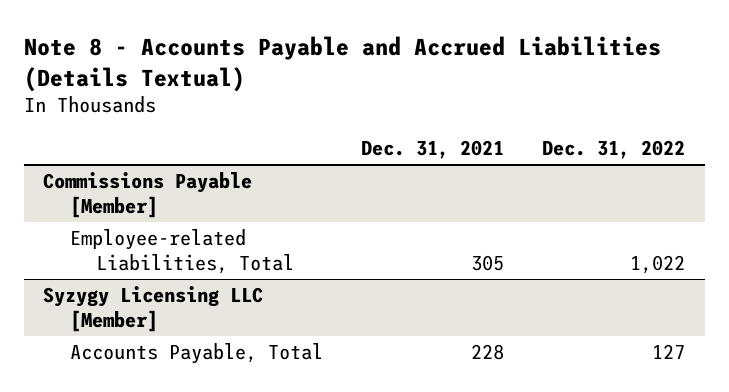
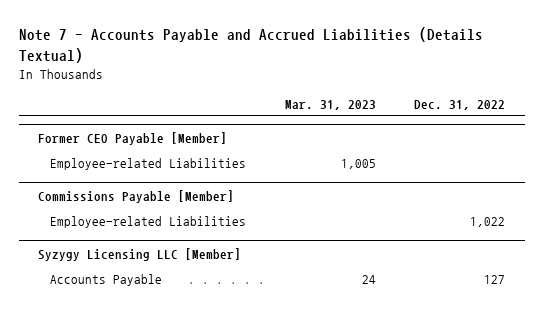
- Note 8 - Accounts Payable and Accrued Liabilities (Details Textual)
+ Note 7 - Accounts Payable and Accrued Liabilities (Details Textual)
- | Dec. 31, 2021 | Dec. 31, 2022
+ | Mar. 31, 2023 | Dec. 31, 2022
+ Former CEO Payable [Member]
+ Employee-related Liabilities | 1,005 |
@ Commissions Payable [Member]
- Employee-related Liabilities, Total | 305 | 1,022
+ Employee-related Liabilities | | 1,022
@ Syzygy Licensing LLC [Member]
- Accounts Payable, Total | 228 | 127
+ Accounts Payable | 24 | 127

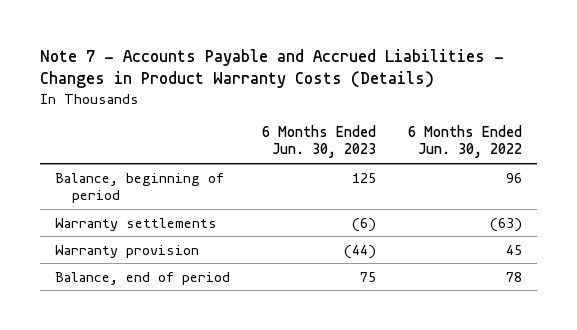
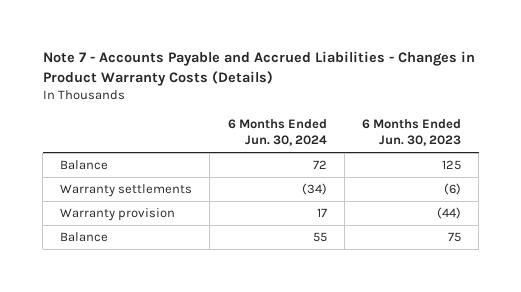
- | 6 Months Ended Jun. 30, 2023 | 6 Months Ended Jun. 30, 2022
+ | 6 Months Ended Jun. 30, 2024 | 6 Months Ended Jun. 30, 2023
- Balance, beginning of period | 125 | 96
+ Balance | 72 | 125
- Balance, end of period | 75 | 78
+ Balance | 55 | 75

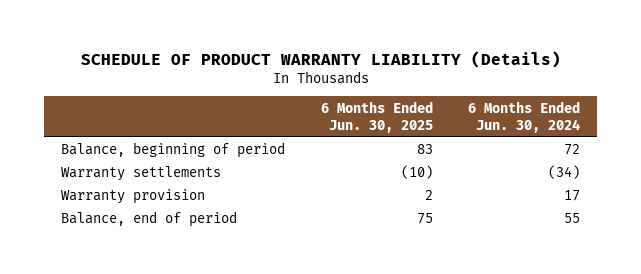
- Note 7 - Accounts Payable and Accrued Liabilities - Changes in Product Warranty Costs (Details)
+ SCHEDULE OF PRODUCT WARRANTY LIABILITY (Details)
- | 6 Months Ended Jun. 30, 2024 | 6 Months Ended Jun. 30, 2023
+ | 6 Months Ended Jun. 30, 2025 | 6 Months Ended Jun. 30, 2024
- Balance | 72 | 125
+ Balance, beginning of period | 83 | 72
- Balance | 55 | 75
+ Balance, end of period | 75 | 55

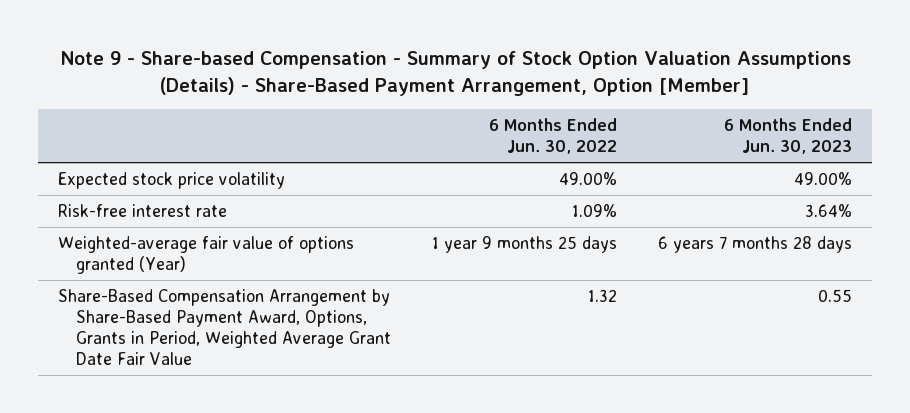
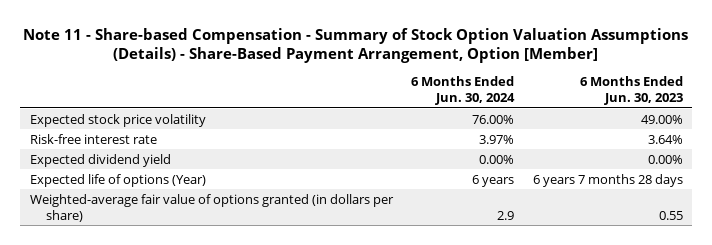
- Note 9 - Share-based Compensation - Summary of Stock Option Valuation Assumptions (Details) - Share-Based Payment Arrangement, Option [Member]
+ Note 11 - Share-based Compensation - Summary of Stock Option Valuation Assumptions (Details) - Share-Based Payment Arrangement, Option [Member]
- | 6 Months Ended Jun. 30, 2022 | 6 Months Ended Jun. 30, 2023
+ | 6 Months Ended Jun. 30, 2024 | 6 Months Ended Jun. 30, 2023
- Weighted-average fair value of options granted (Year) | 1 year 9 months 25 days | 6 years 7 months 28 days
- Share-Based Compensation Arrangement by Share-Based Payment Award, Options, Grants in Period, Weighted Average Grant Date Fair Value | 1.32 | 0.55
+ Expected dividend yield | 0.00% | 0.00%
+ Expected life of options (Year) | 6 years | 6 years 7 months 28 days
+ Weighted-average fair value of options granted (in dollars per share) | 2.9 | 0.55

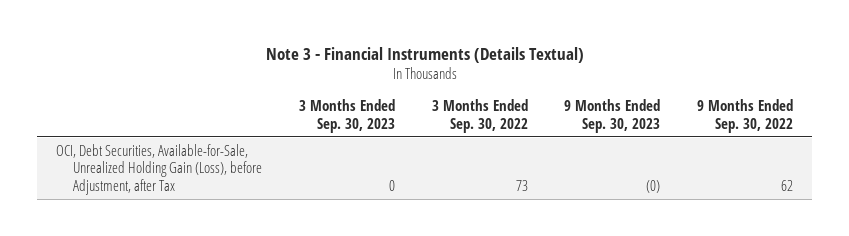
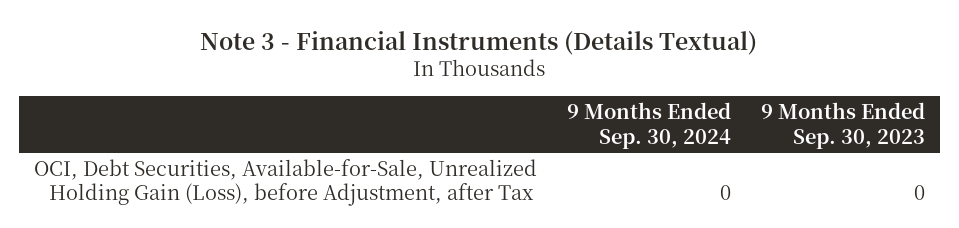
- | 3 Months Ended Sep. 30, 2023 | 3 Months Ended Sep. 30, 2022 | 9 Months Ended Sep. 30, 2023 | 9 Months Ended Sep. 30, 2022
+ | 9 Months Ended Sep. 30, 2024 | 9 Months Ended Sep. 30, 2023
- OCI, Debt Securities, Available-for-Sale, Unrealized Holding Gain (Loss), before Adjustment, after Tax | 0 | 73 | (0) | 62
+ OCI, Debt Securities, Available-for-Sale, Unrealized Holding Gain (Loss), before Adjustment, after Tax | 0 | 0

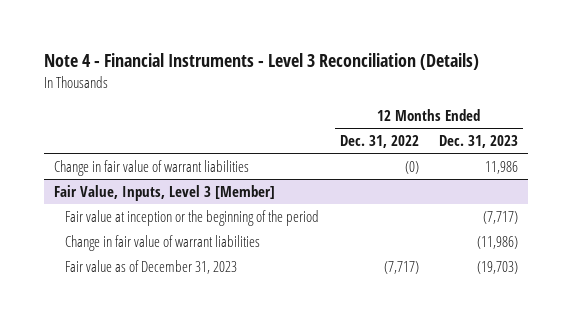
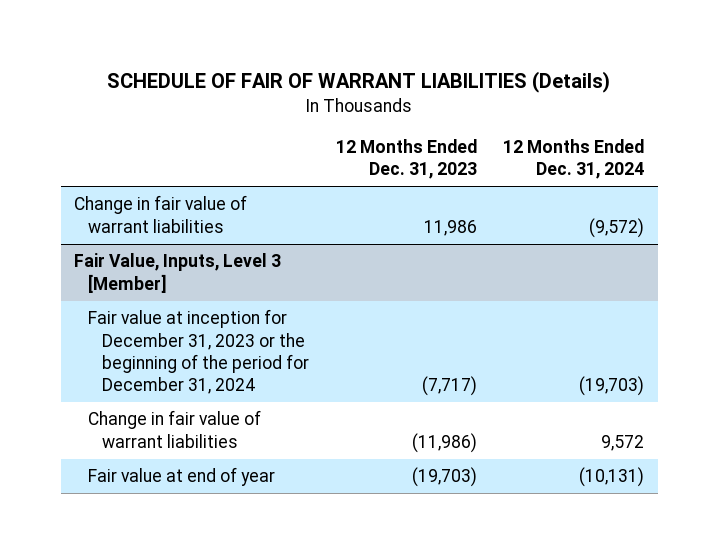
- Note 4 - Financial Instruments - Level 3 Reconciliation (Details)
+ SCHEDULE OF FAIR OF WARRANT LIABILITIES (Details)
- | 12 Months Ended Dec. 31, 2022 | 12 Months Ended Dec. 31, 2023
+ | 12 Months Ended Dec. 31, 2023 | 12 Months Ended Dec. 31, 2024
@ Fair Value, Inputs, Level 3 [Member]
- Fair value at inception or the beginning of the period | | (7,717)
+ Fair value at inception for December 31, 2023 or the beginning of the period for December 31, 2024 | (7,717) | (19,703)
- Fair value as of December 31, 2023 | (7,717) | (19,703)
+ Fair value at end of year | (19,703) | (10,131)

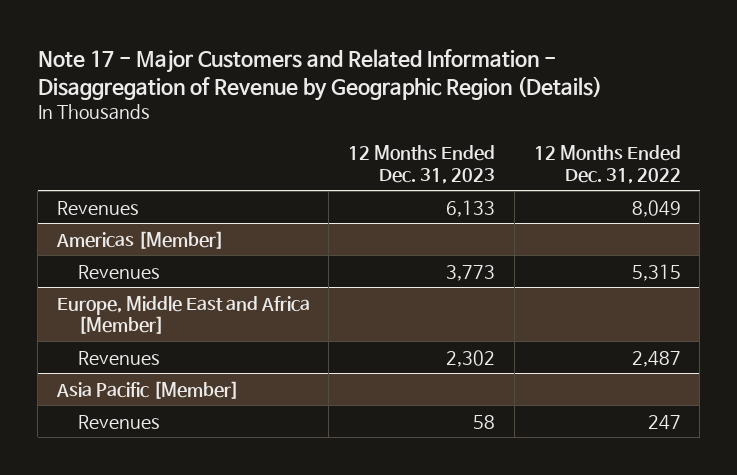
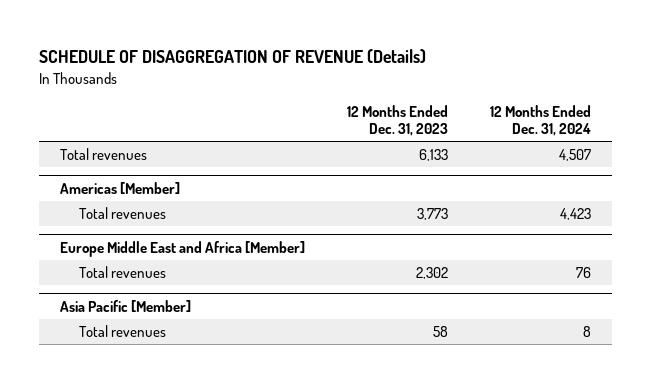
- Note 17 - Major Customers and Related Information - Disaggregation of Revenue by Geographic Region (Details)
+ SCHEDULE OF DISAGGREGATION OF REVENUE (Details)
- | 12 Months Ended Dec. 31, 2023 | 12 Months Ended Dec. 31, 2022
+ | 12 Months Ended Dec. 31, 2023 | 12 Months Ended Dec. 31, 2024
- Revenues | 6,133 | 8,049
+ Total revenues | 6,133 | 4,507
@ Americas [Member]
- Revenues | 3,773 | 5,315
- Europe, Middle East and Africa [Member]
- Revenues | 2,302 | 2,487
@ Americas [Member]
+ Total revenues | 3,773 | 4,423
+ Europe Middle East and Africa [Member]
+ Total revenues | 2,302 | 76
@ Asia Pacific [Member]
- Revenues | 58 | 247
+ Total revenues | 58 | 8

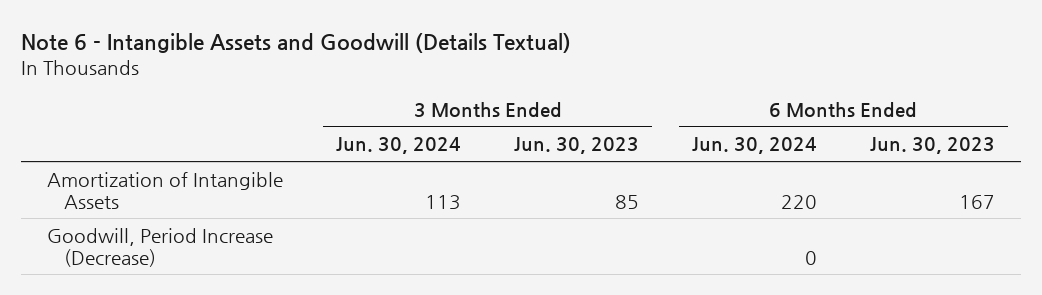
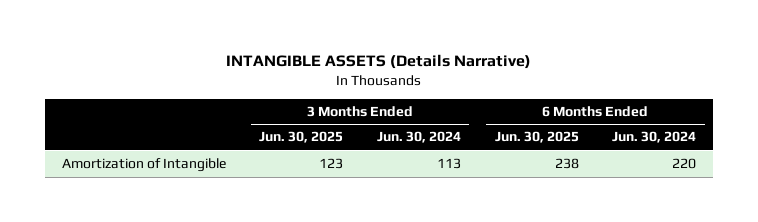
- Note 6 - Intangible Assets and Goodwill (Details Textual)
+ INTANGIBLE ASSETS (Details Narrative)
- | 3 Months Ended Jun. 30, 2024 | 3 Months Ended Jun. 30, 2023 | 6 Months Ended Jun. 30, 2024 | 6 Months Ended Jun. 30, 2023
+ | 3 Months Ended Jun. 30, 2025 | 3 Months Ended Jun. 30, 2024 | 6 Months Ended Jun. 30, 2025 | 6 Months Ended Jun. 30, 2024
- Amortization of Intangible Assets | 113 | 85 | 220 | 167
- Goodwill, Period Increase (Decrease) | | | 0 |
+ Amortization of Intangible | 123 | 113 | 238 | 220

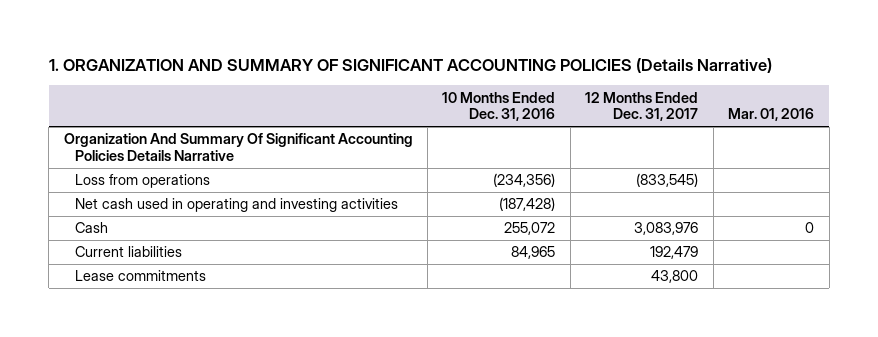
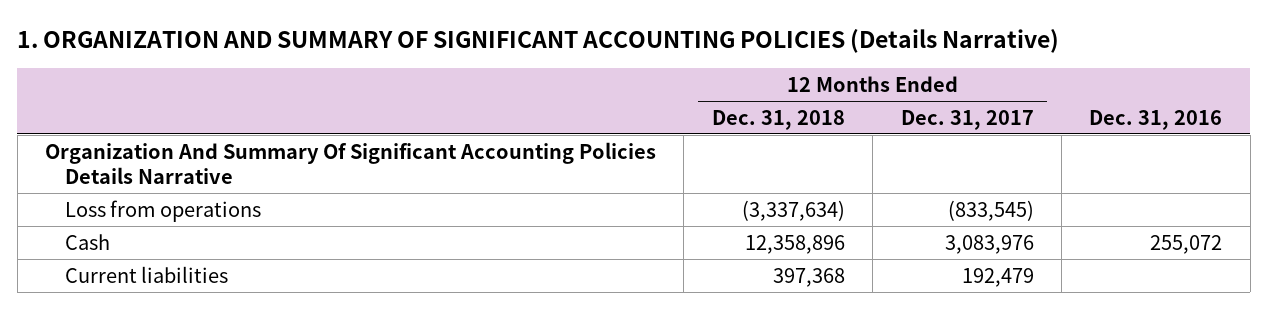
- | 10 Months Ended Dec. 31, 2016 | 12 Months Ended Dec. 31, 2017 | Mar. 01, 2016
+ | 12 Months Ended Dec. 31, 2018 | 12 Months Ended Dec. 31, 2017 | Dec. 31, 2016
- Net cash used in operating and investing activities | (187,428) | |
- Lease commitments | | 43,800 |

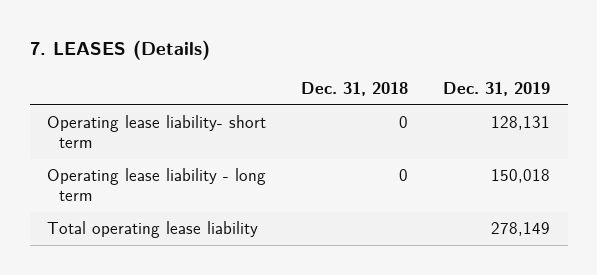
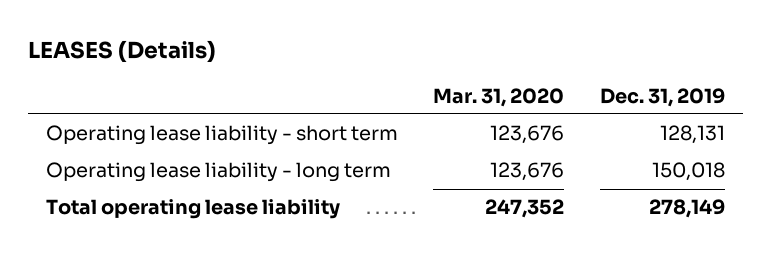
- 7. LEASES (Details)
+ LEASES (Details)
- | Dec. 31, 2018 | Dec. 31, 2019
+ | Mar. 31, 2020 | Dec. 31, 2019
- Operating lease liability- short term | 0 | 128,131
+ Operating lease liability - short term | 123,676 | 128,131

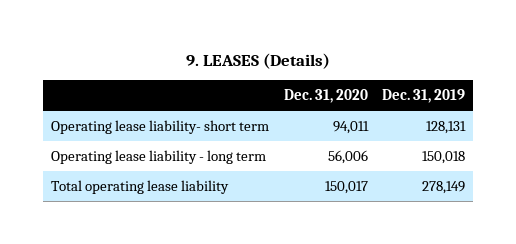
- LEASES (Details)
+ 9. LEASES (Details)
- | Mar. 31, 2020 | Dec. 31, 2019
+ | Dec. 31, 2020 | Dec. 31, 2019
- Operating lease liability - short term | 123,676 | 128,131
+ Operating lease liability- short term | 94,011 | 128,131

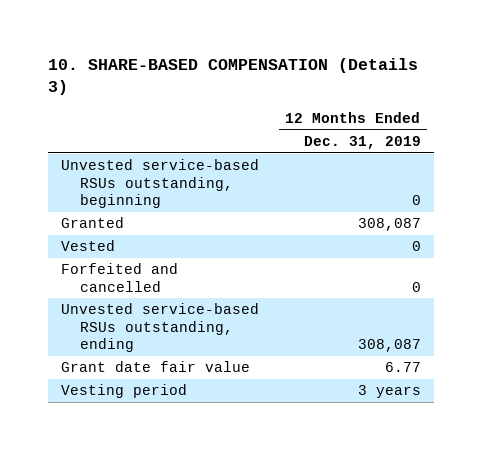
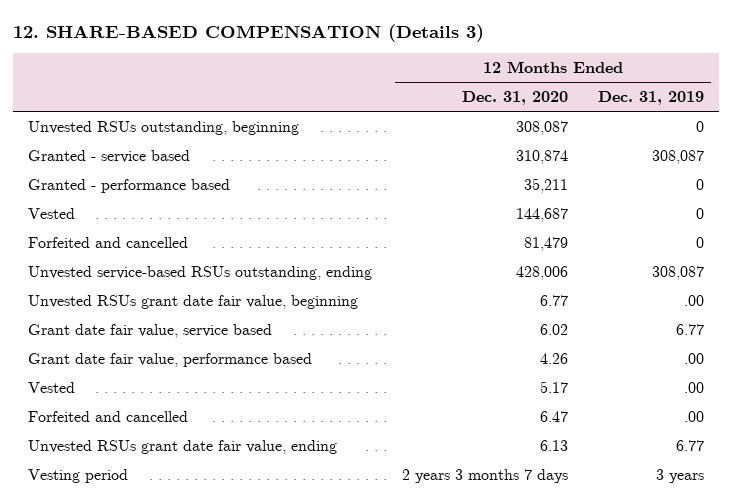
- 10. SHARE-BASED COMPENSATION (Details 3)
+ 12. SHARE-BASED COMPENSATION (Details 3)
- | 12 Months Ended Dec. 31, 2019
+ | 12 Months Ended Dec. 31, 2020 | 12 Months Ended Dec. 31, 2019
- Unvested service-based RSUs outstanding, beginning | 0
- Granted | 308,087
+ Unvested RSUs outstanding, beginning | 308,087 | 0
+ Granted - service based | 310,874 | 308,087
+ Granted - performance based | 35,211 | 0
- Grant date fair value | 6.77
+ Unvested RSUs grant date fair value, beginning | 6.77 | .00
+ Grant date fair value, service based | 6.02 | 6.77
+ Grant date fair value, performance based | 4.26 | .00
+ Vested | 5.17 | .00
+ Forfeited and cancelled | 6.47 | .00
+ Unvested RSUs grant date fair value, ending | 6.13 | 6.77

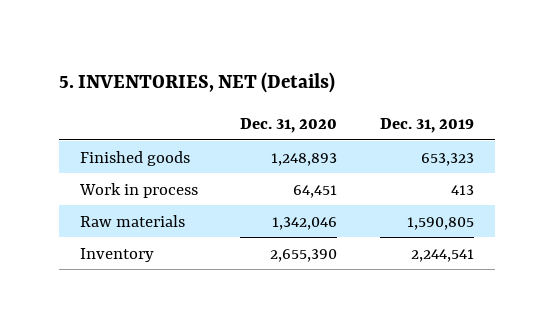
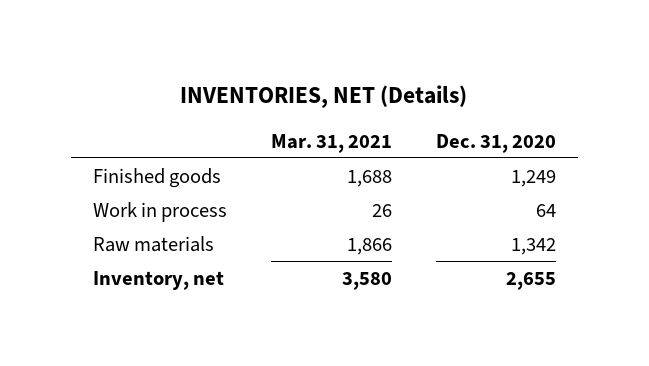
- 5. INVENTORIES, NET (Details)
+ INVENTORIES, NET (Details)
- | Dec. 31, 2020 | Dec. 31, 2019
+ | Mar. 31, 2021 | Dec. 31, 2020
- Finished goods | 1,248,893 | 653,323
- Work in process | 64,451 | 413
- Raw materials | 1,342,046 | 1,590,805
- Inventory | 2,655,390 | 2,244,541
+ Finished goods | 1,688 | 1,249
+ Work in process | 26 | 64
+ Raw materials | 1,866 | 1,342
+ Inventory, net | 3,580 | 2,655

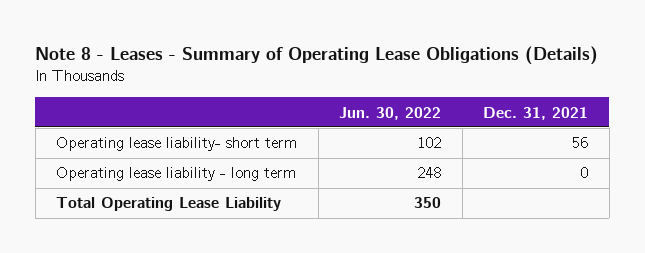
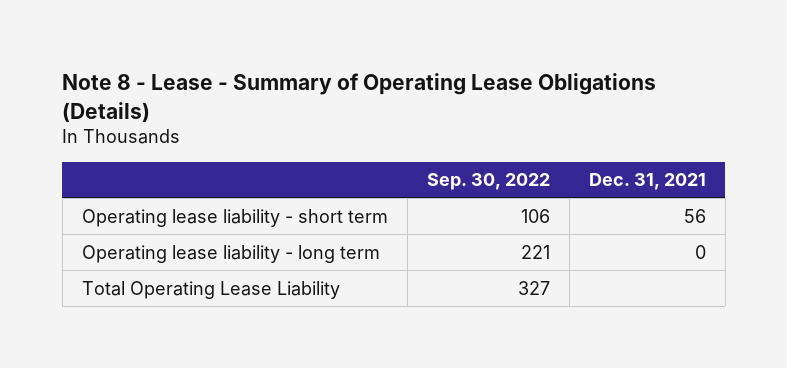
- Note 8 - Leases - Summary of Operating Lease Obligations (Details)
+ Note 8 - Lease - Summary of Operating Lease Obligations (Details)
- | Jun. 30, 2022 | Dec. 31, 2021
+ | Sep. 30, 2022 | Dec. 31, 2021
- Operating lease liability- short term | 102 | 56
+ Operating lease liability - short term | 106 | 56

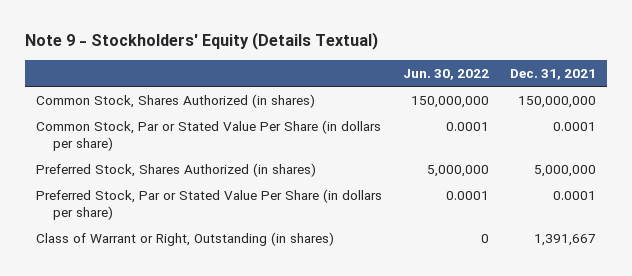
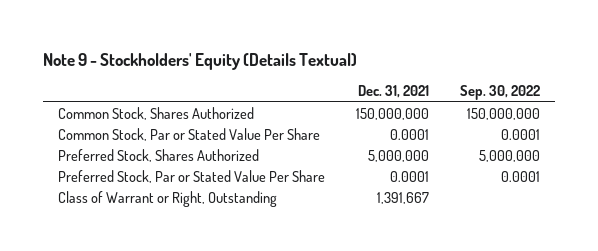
- | Jun. 30, 2022 | Dec. 31, 2021
+ | Dec. 31, 2021 | Sep. 30, 2022
- Common Stock, Shares Authorized (in shares) | 150,000,000 | 150,000,000
- Common Stock, Par or Stated Value Per Share (in dollars per share) | 0.0001 | 0.0001
- Preferred Stock, Shares Authorized (in shares) | 5,000,000 | 5,000,000
- Preferred Stock, Par or Stated Value Per Share (in dollars per share) | 0.0001 | 0.0001
- Class of Warrant or Right, Outstanding (in shares) | 0 | 1,391,667
+ Common Stock, Shares Authorized | 150,000,000 | 150,000,000
+ Common Stock, Par or Stated Value Per Share | 0.0001 | 0.0001
+ Preferred Stock, Shares Authorized | 5,000,000 | 5,000,000
+ Preferred Stock, Par or Stated Value Per Share | 0.0001 | 0.0001
+ Class of Warrant or Right, Outstanding | 1,391,667 |

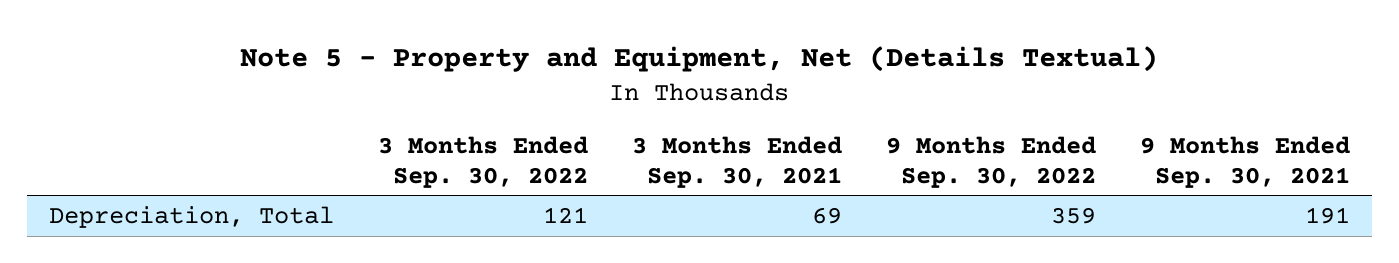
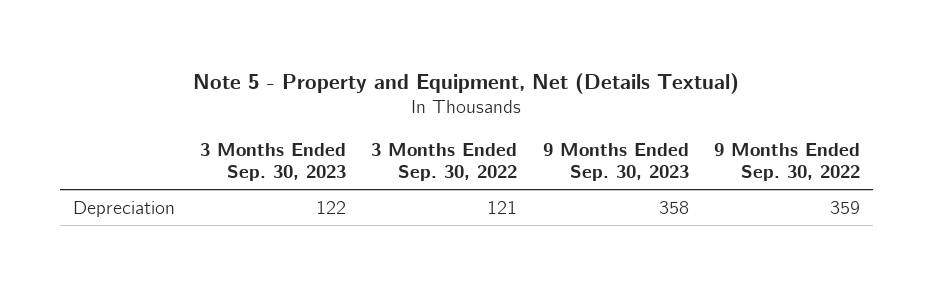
- | 3 Months Ended Sep. 30, 2022 | 3 Months Ended Sep. 30, 2021 | 9 Months Ended Sep. 30, 2022 | 9 Months Ended Sep. 30, 2021
+ | 3 Months Ended Sep. 30, 2023 | 3 Months Ended Sep. 30, 2022 | 9 Months Ended Sep. 30, 2023 | 9 Months Ended Sep. 30, 2022
- Depreciation, Total | 121 | 69 | 359 | 191
+ Depreciation | 122 | 121 | 358 | 359

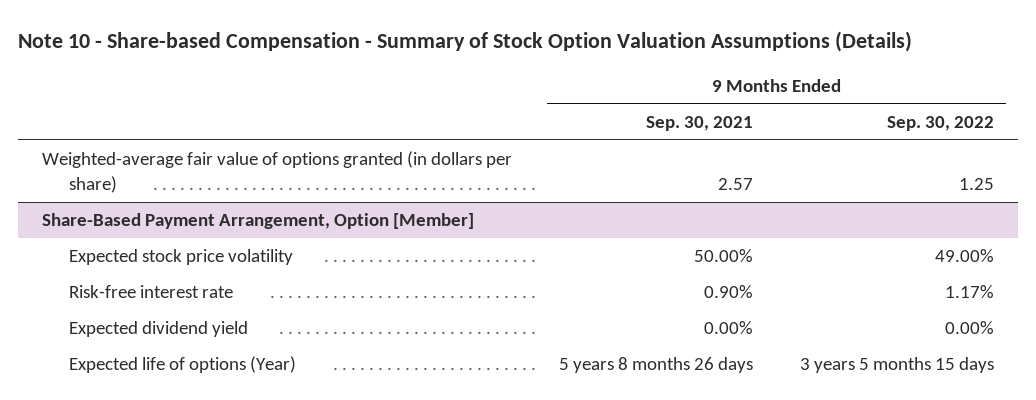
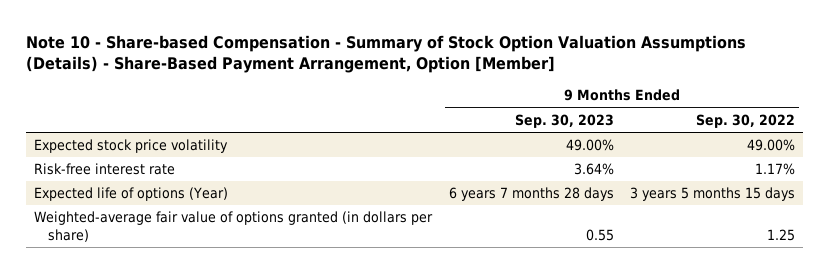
- Note 10 - Share-based Compensation - Summary of Stock Option Valuation Assumptions (Details)
+ Note 10 - Share-based Compensation - Summary of Stock Option Valuation Assumptions (Details) - Share-Based Payment Arrangement, Option [Member]
- | 9 Months Ended Sep. 30, 2021 | 9 Months Ended Sep. 30, 2022
+ | 9 Months Ended Sep. 30, 2023 | 9 Months Ended Sep. 30, 2022
- Share-Based Payment Arrangement, Option [Member]
- Expected dividend yield | 0.00% | 0.00%
moved down: Weighted-average fair value of options granted (in dollars per share) | 0.55 | 1.25

